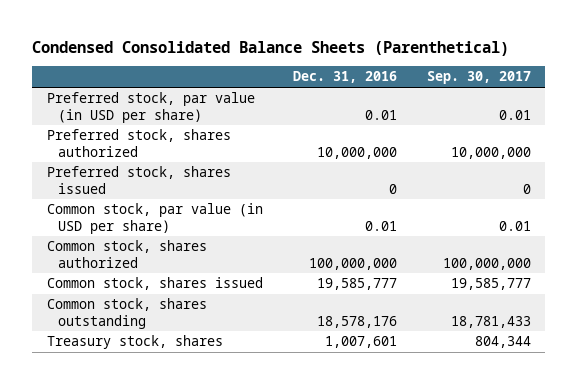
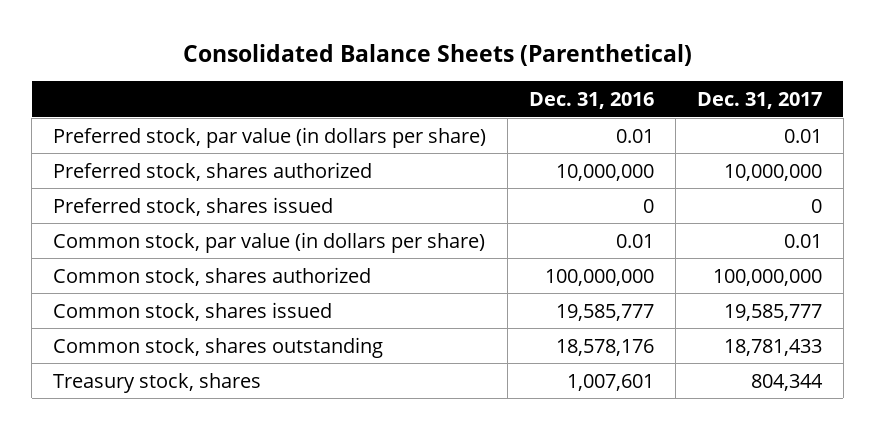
- Condensed Consolidated Balance Sheets (Parenthetical)
+ Consolidated Balance Sheets (Parenthetical)
- | Dec. 31, 2016 | Sep. 30, 2017
+ | Dec. 31, 2016 | Dec. 31, 2017
- Preferred stock, par value (in USD per share) | 0.01 | 0.01
+ Preferred stock, par value (in dollars per share) | 0.01 | 0.01
- Common stock, par value (in USD per share) | 0.01 | 0.01
+ Common stock, par value (in dollars per share) | 0.01 | 0.01

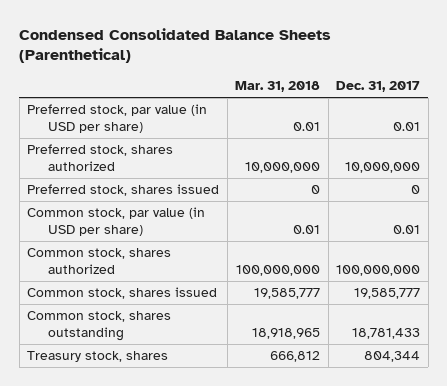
- Consolidated Balance Sheets (Parenthetical)
+ Condensed Consolidated Balance Sheets (Parenthetical)
- | Dec. 31, 2016 | Dec. 31, 2017
+ | Mar. 31, 2018 | Dec. 31, 2017
- Preferred stock, par value (in dollars per share) | 0.01 | 0.01
+ Preferred stock, par value (in USD per share) | 0.01 | 0.01
- Common stock, par value (in dollars per share) | 0.01 | 0.01
+ Common stock, par value (in USD per share) | 0.01 | 0.01

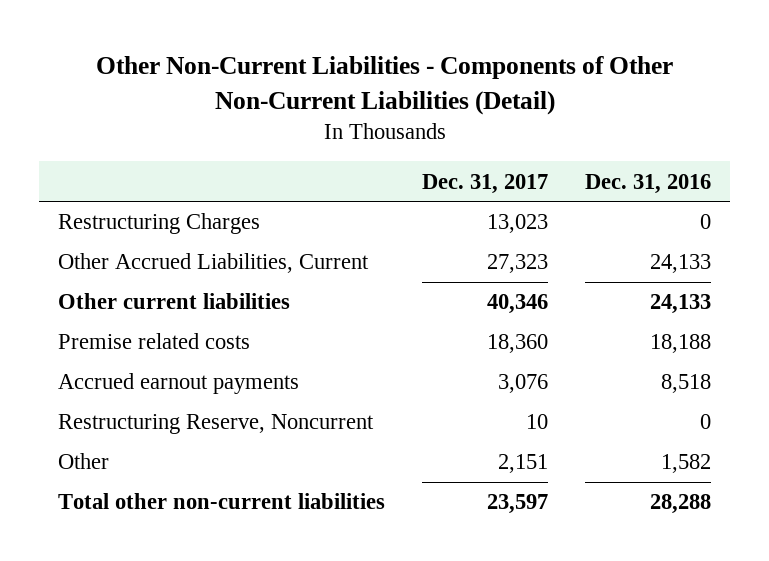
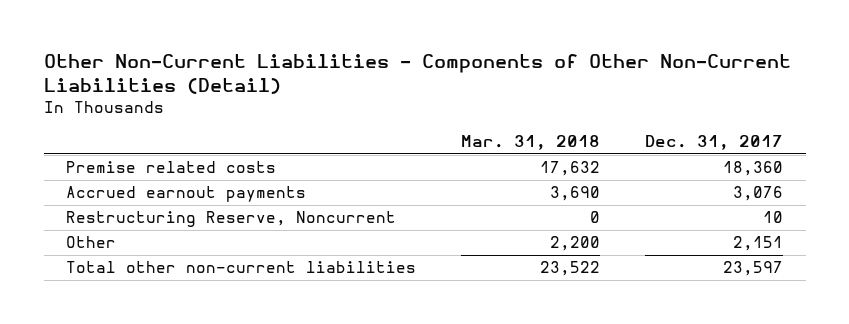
- | Dec. 31, 2017 | Dec. 31, 2016
+ | Mar. 31, 2018 | Dec. 31, 2017
- Restructuring Charges | 13,023 | 0
- Other Accrued Liabilities, Current | 27,323 | 24,133
- Other current liabilities | 40,346 | 24,133

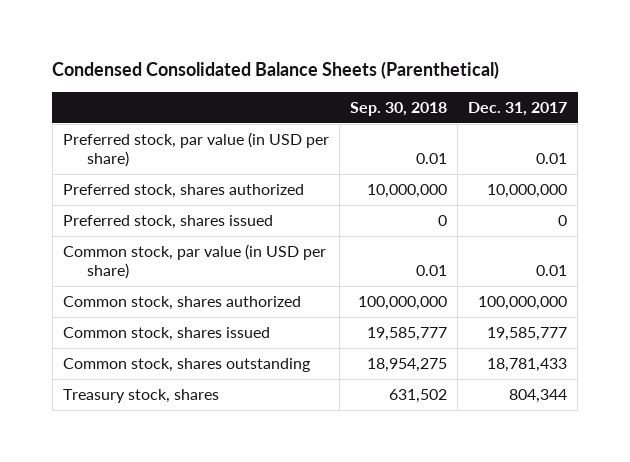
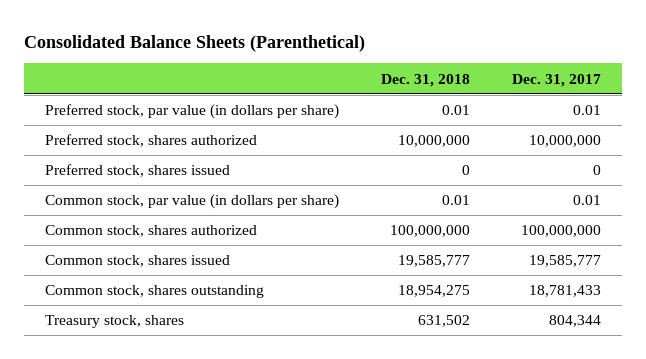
- Condensed Consolidated Balance Sheets (Parenthetical)
+ Consolidated Balance Sheets (Parenthetical)
- | Sep. 30, 2018 | Dec. 31, 2017
+ | Dec. 31, 2018 | Dec. 31, 2017
- Preferred stock, par value (in USD per share) | 0.01 | 0.01
+ Preferred stock, par value (in dollars per share) | 0.01 | 0.01
- Common stock, par value (in USD per share) | 0.01 | 0.01
+ Common stock, par value (in dollars per share) | 0.01 | 0.01

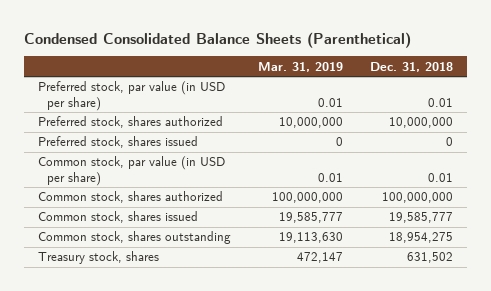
- Consolidated Balance Sheets (Parenthetical)
+ Condensed Consolidated Balance Sheets (Parenthetical)
- | Dec. 31, 2018 | Dec. 31, 2017
+ | Mar. 31, 2019 | Dec. 31, 2018
- Preferred stock, par value (in dollars per share) | 0.01 | 0.01
+ Preferred stock, par value (in USD per share) | 0.01 | 0.01
- Common stock, par value (in dollars per share) | 0.01 | 0.01
+ Common stock, par value (in USD per share) | 0.01 | 0.01

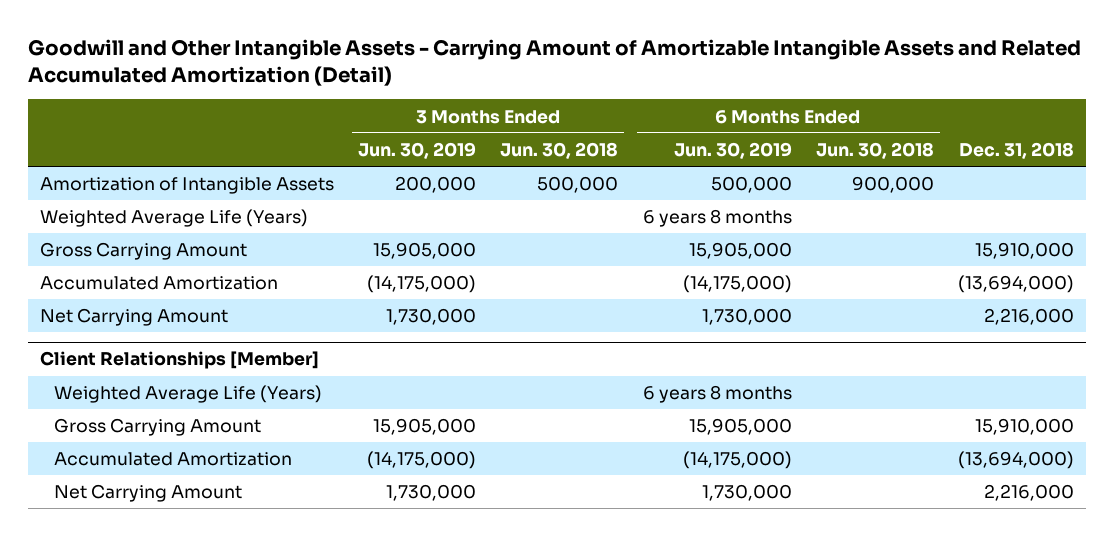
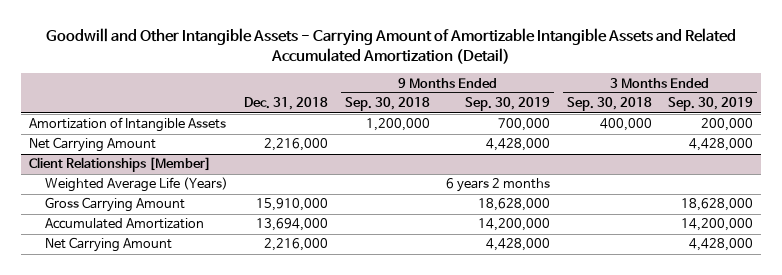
- | 3 Months Ended Jun. 30, 2019 | 3 Months Ended Jun. 30, 2018 | 6 Months Ended Jun. 30, 2019 | 6 Months Ended Jun. 30, 2018 | Dec. 31, 2018
+ | Dec. 31, 2018 | 9 Months Ended Sep. 30, 2018 | 9 Months Ended Sep. 30, 2019 | 3 Months Ended Sep. 30, 2018 | 3 Months Ended Sep. 30, 2019
- Weighted Average Life (Years) | | | 6 years 8 months | |
- Gross Carrying Amount | 15,905,000 | | 15,905,000 | | 15,910,000
- Accumulated Amortization | (14,175,000) | | (14,175,000) | | (13,694,000)
@ Client Relationships [Member]
- Accumulated Amortization | (14,175,000) | | (14,175,000) | | (13,694,000)
+ Accumulated Amortization | 13,694,000 | | 14,200,000 | | 14,200,000

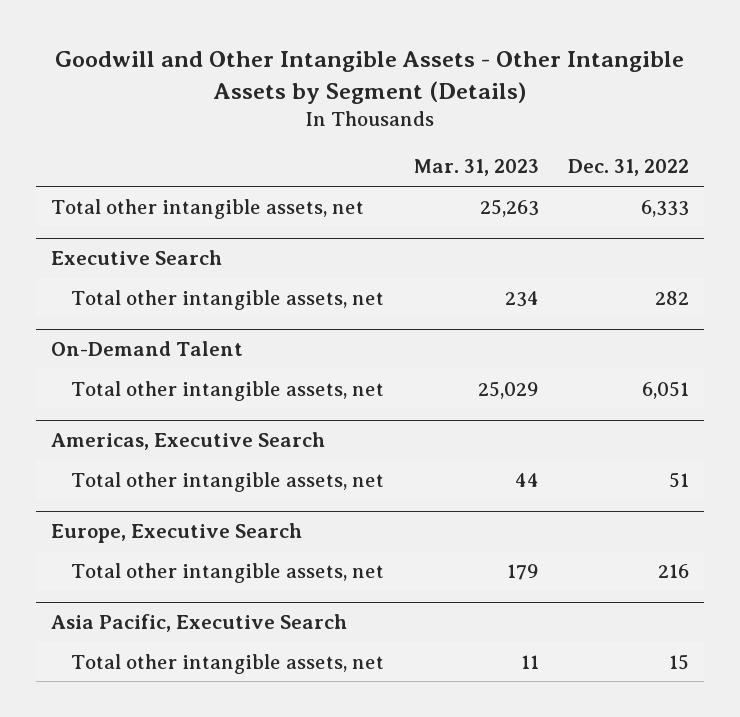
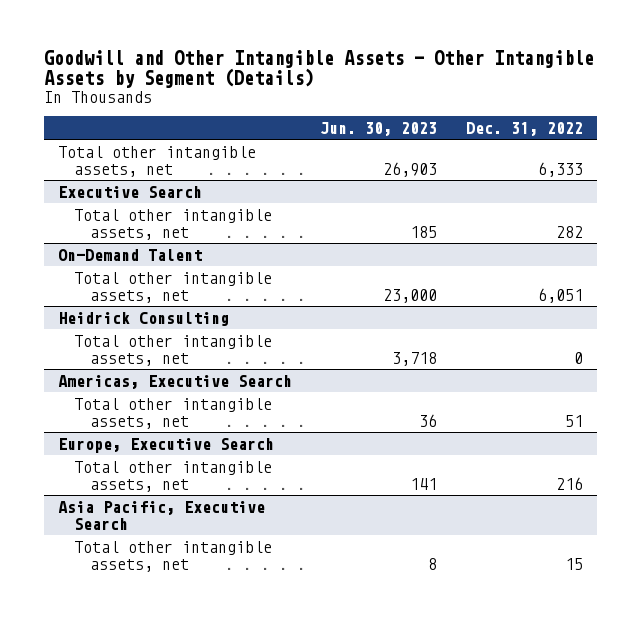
- | Mar. 31, 2023 | Dec. 31, 2022
+ | Jun. 30, 2023 | Dec. 31, 2022
+ Heidrick Consulting
+ Total other intangible assets, net | 3,718 | 0

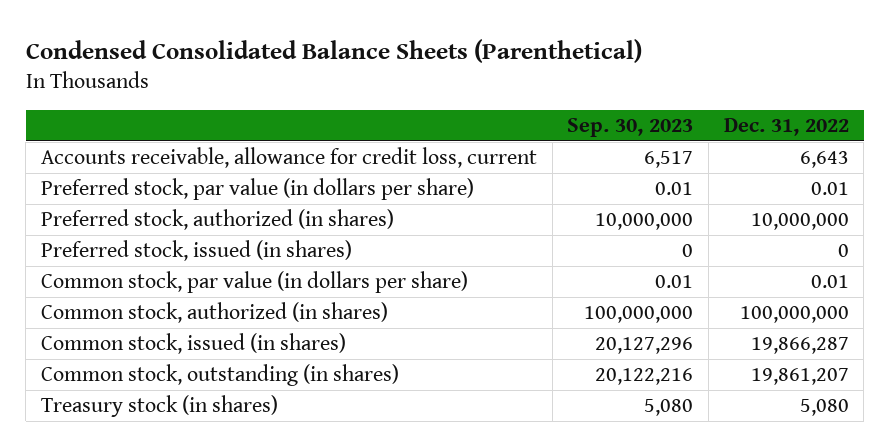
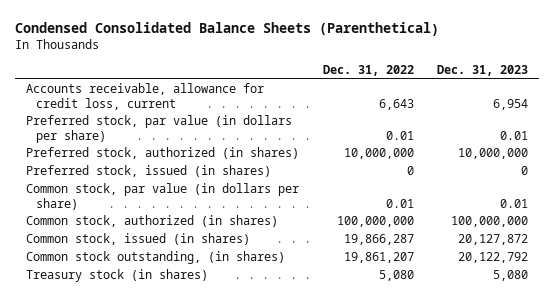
- | Sep. 30, 2023 | Dec. 31, 2022
+ | Dec. 31, 2022 | Dec. 31, 2023
- Common stock, outstanding (in shares) | 20,122,216 | 19,861,207
+ Common stock outstanding, (in shares) | 19,861,207 | 20,122,792

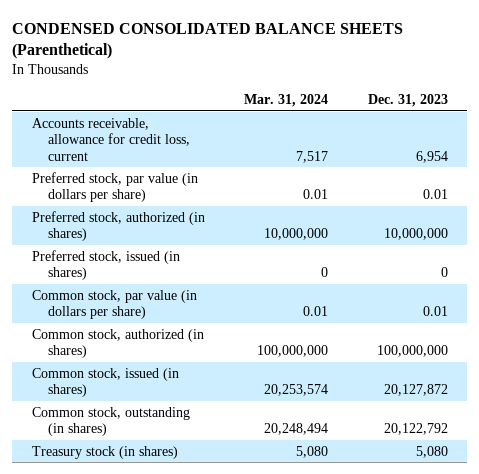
- Condensed Consolidated Balance Sheets (Parenthetical)
+ CONDENSED CONSOLIDATED BALANCE SHEETS (Parenthetical)
- | Dec. 31, 2022 | Dec. 31, 2023
+ | Mar. 31, 2024 | Dec. 31, 2023
- Common stock outstanding, (in shares) | 19,861,207 | 20,122,792
+ Common stock, outstanding (in shares) | 20,248,494 | 20,122,792

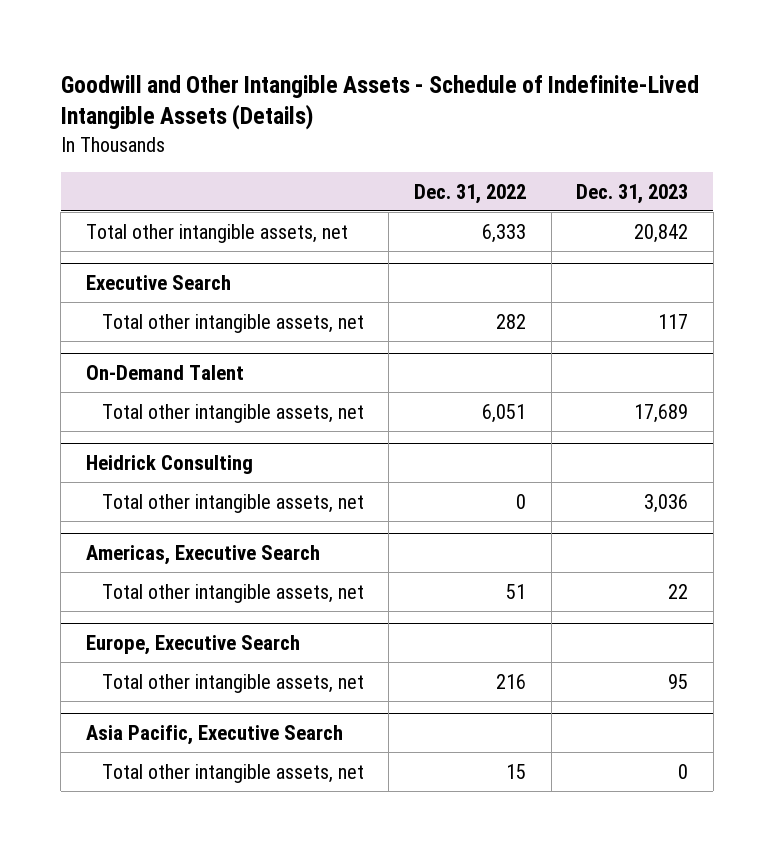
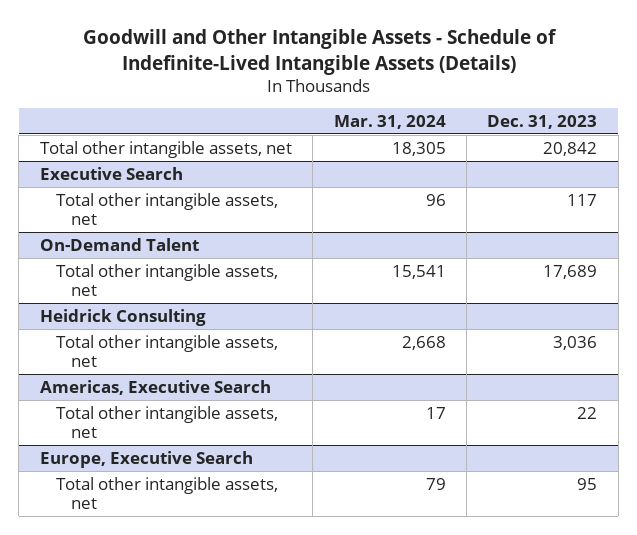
- | Dec. 31, 2022 | Dec. 31, 2023
+ | Mar. 31, 2024 | Dec. 31, 2023
- Asia Pacific, Executive Search
- Total other intangible assets, net | 15 | 0

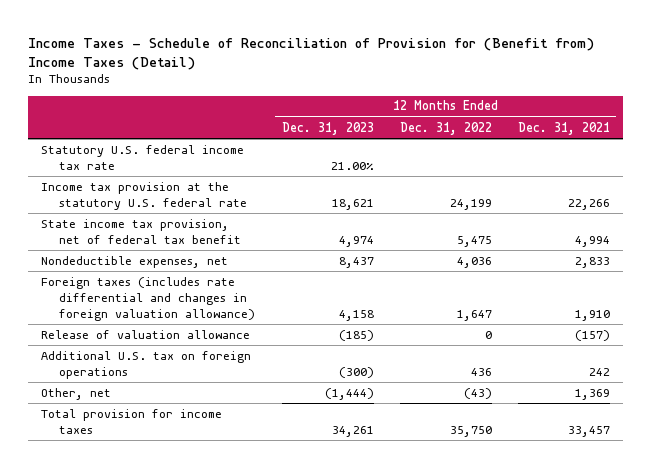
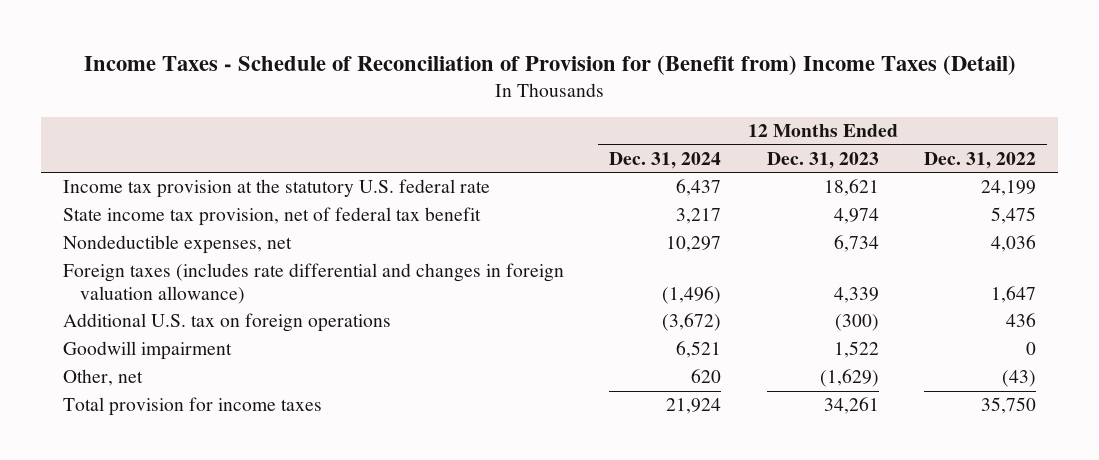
- | 12 Months Ended Dec. 31, 2023 | 12 Months Ended Dec. 31, 2022 | 12 Months Ended Dec. 31, 2021
+ | 12 Months Ended Dec. 31, 2024 | 12 Months Ended Dec. 31, 2023 | 12 Months Ended Dec. 31, 2022
- Statutory U.S. federal income tax rate | 21.00% | |
- Nondeductible expenses, net | 8,437 | 4,036 | 2,833
- Foreign taxes (includes rate differential and changes in foreign valuation allowance) | 4,158 | 1,647 | 1,910
- Release of valuation allowance | (185) | 0 | (157)
+ Nondeductible expenses, net | 10,297 | 6,734 | 4,036
+ Foreign taxes (includes rate differential and changes in foreign valuation allowance) | (1,496) | 4,339 | 1,647
- Other, net | (1,444) | (43) | 1,369
+ Goodwill impairment | 6,521 | 1,522 | 0
+ Other, net | 620 | (1,629) | (43)

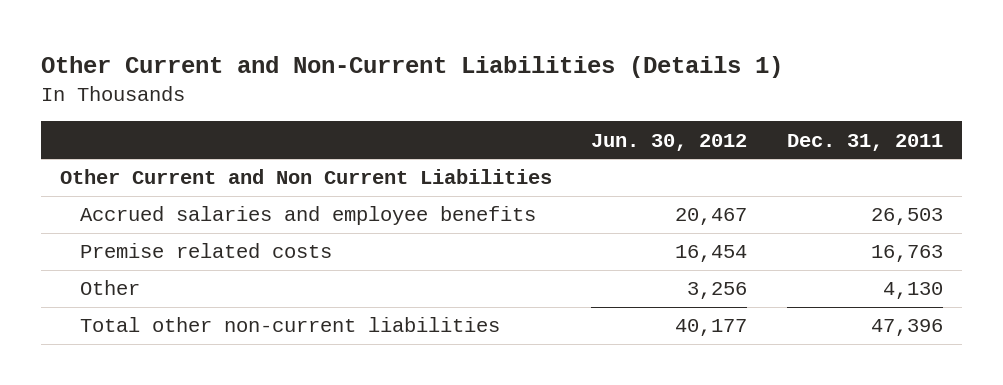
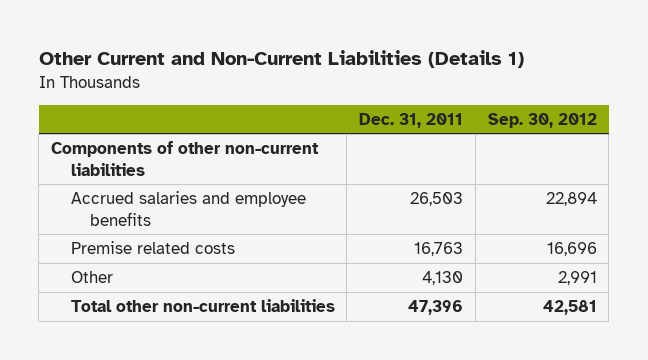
- | Jun. 30, 2012 | Dec. 31, 2011
+ | Dec. 31, 2011 | Sep. 30, 2012
- Other Current and Non Current Liabilities
+ Components of other non-current liabilities

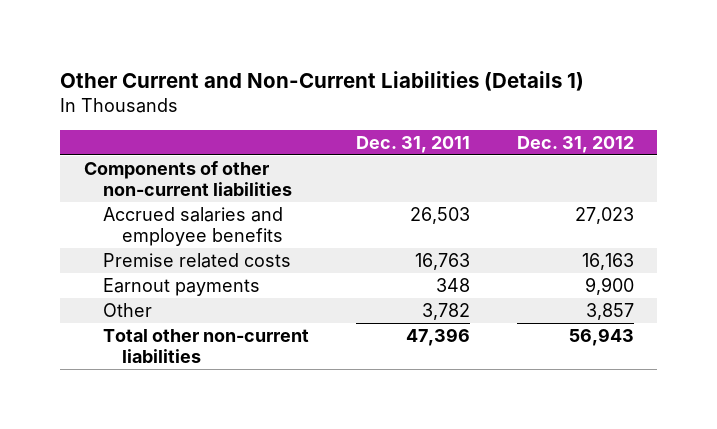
- | Dec. 31, 2011 | Sep. 30, 2012
+ | Dec. 31, 2011 | Dec. 31, 2012
- Other | 4,130 | 2,991
+ Earnout payments | 348 | 9,900
+ Other | 3,782 | 3,857

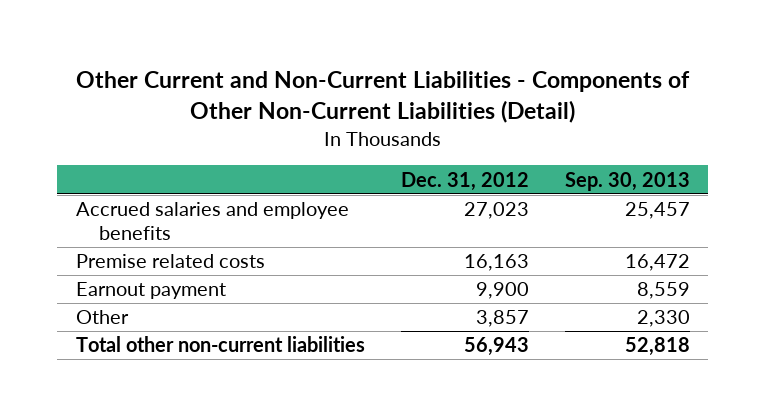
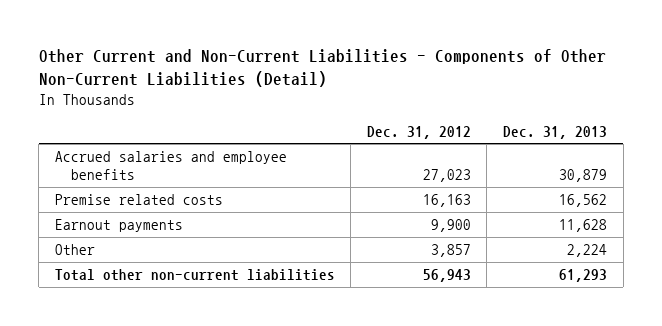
- | Dec. 31, 2012 | Sep. 30, 2013
+ | Dec. 31, 2012 | Dec. 31, 2013
- Earnout payment | 9,900 | 8,559
+ Earnout payments | 9,900 | 11,628

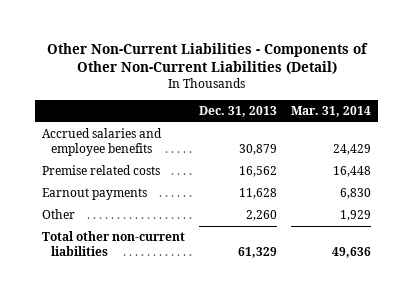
- Other Current and Non-Current Liabilities - Components of Other Non-Current Liabilities (Detail)
+ Other Non-Current Liabilities - Components of Other Non-Current Liabilities (Detail)
- | Dec. 31, 2012 | Dec. 31, 2013
+ | Dec. 31, 2013 | Mar. 31, 2014
- Other | 3,857 | 2,224
- Total other non-current liabilities | 56,943 | 61,293
+ Other | 2,260 | 1,929
+ Total other non-current liabilities | 61,329 | 49,636

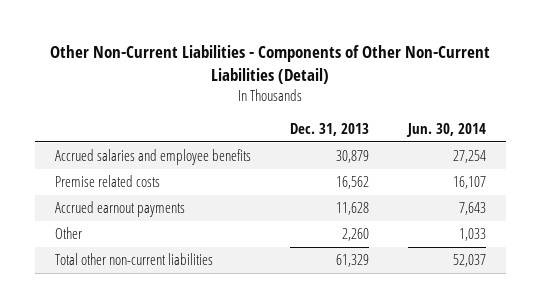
- | Dec. 31, 2013 | Mar. 31, 2014
+ | Dec. 31, 2013 | Jun. 30, 2014
- Earnout payments | 11,628 | 6,830
+ Accrued earnout payments | 11,628 | 7,643

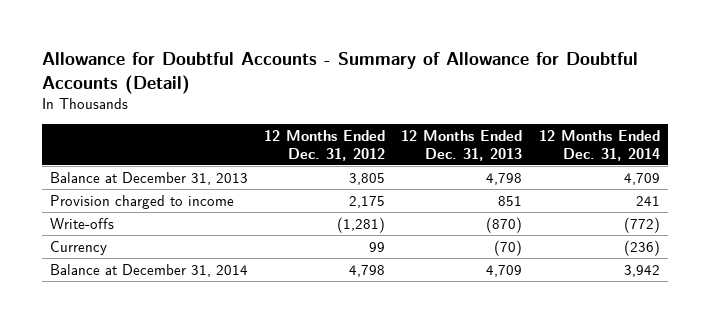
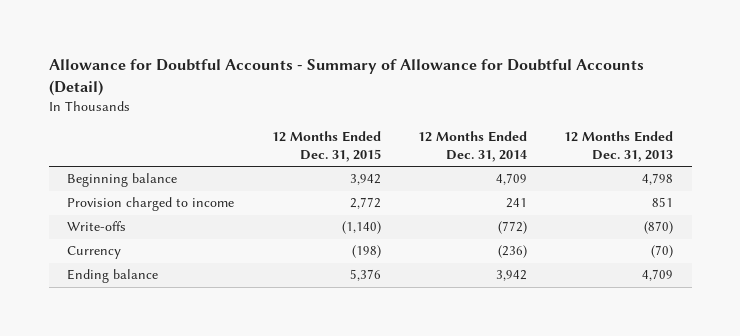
- | 12 Months Ended Dec. 31, 2012 | 12 Months Ended Dec. 31, 2013 | 12 Months Ended Dec. 31, 2014
+ | 12 Months Ended Dec. 31, 2015 | 12 Months Ended Dec. 31, 2014 | 12 Months Ended Dec. 31, 2013
- Balance at December 31, 2013 | 3,805 | 4,798 | 4,709
+ Beginning balance | 3,942 | 4,709 | 4,798
- Balance at December 31, 2014 | 4,798 | 4,709 | 3,942
+ Ending balance | 5,376 | 3,942 | 4,709

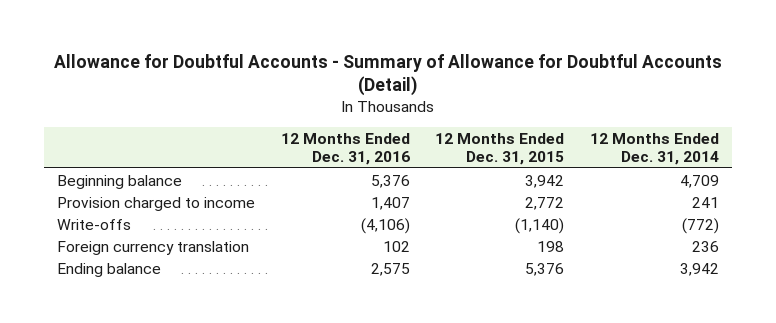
- | 12 Months Ended Dec. 31, 2015 | 12 Months Ended Dec. 31, 2014 | 12 Months Ended Dec. 31, 2013
+ | 12 Months Ended Dec. 31, 2016 | 12 Months Ended Dec. 31, 2015 | 12 Months Ended Dec. 31, 2014
- Currency | (198) | (236) | (70)
+ Foreign currency translation | 102 | 198 | 236

